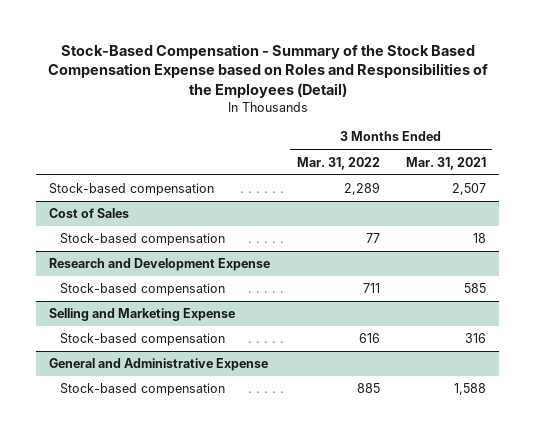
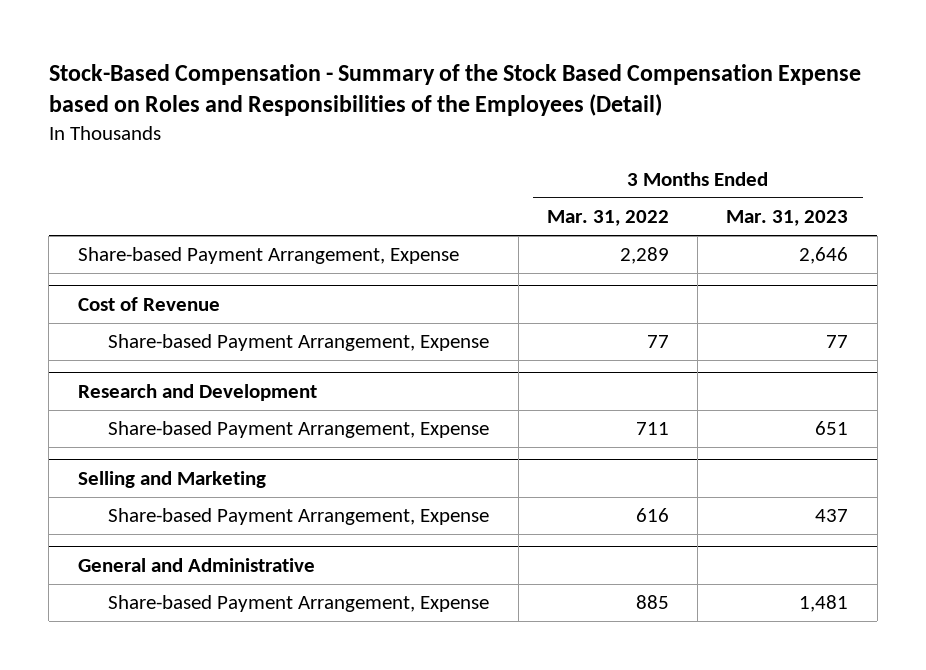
- | 3 Months Ended Mar. 31, 2022 | 3 Months Ended Mar. 31, 2021
+ | 3 Months Ended Mar. 31, 2022 | 3 Months Ended Mar. 31, 2023
- Stock-based compensation | 2,289 | 2,507
- Cost of Sales
- Stock-based compensation | 77 | 18
- Research and Development Expense
- Stock-based compensation | 711 | 585
- Selling and Marketing Expense
- Stock-based compensation | 616 | 316
- General and Administrative Expense
- Stock-based compensation | 885 | 1,588
+ Share-based Payment Arrangement, Expense | 2,289 | 2,646
+ Cost of Revenue
+ Share-based Payment Arrangement, Expense | 77 | 77
+ Research and Development
+ Share-based Payment Arrangement, Expense | 711 | 651
+ Selling and Marketing
+ Share-based Payment Arrangement, Expense | 616 | 437
+ General and Administrative
+ Share-based Payment Arrangement, Expense | 885 | 1,481

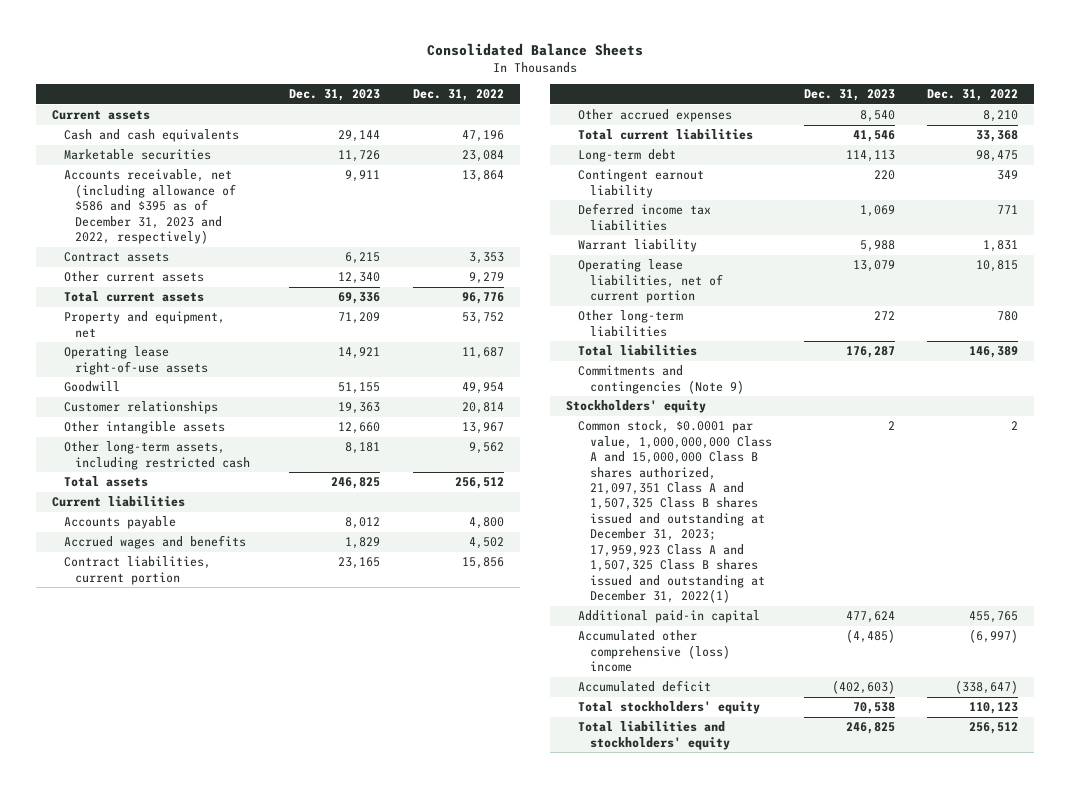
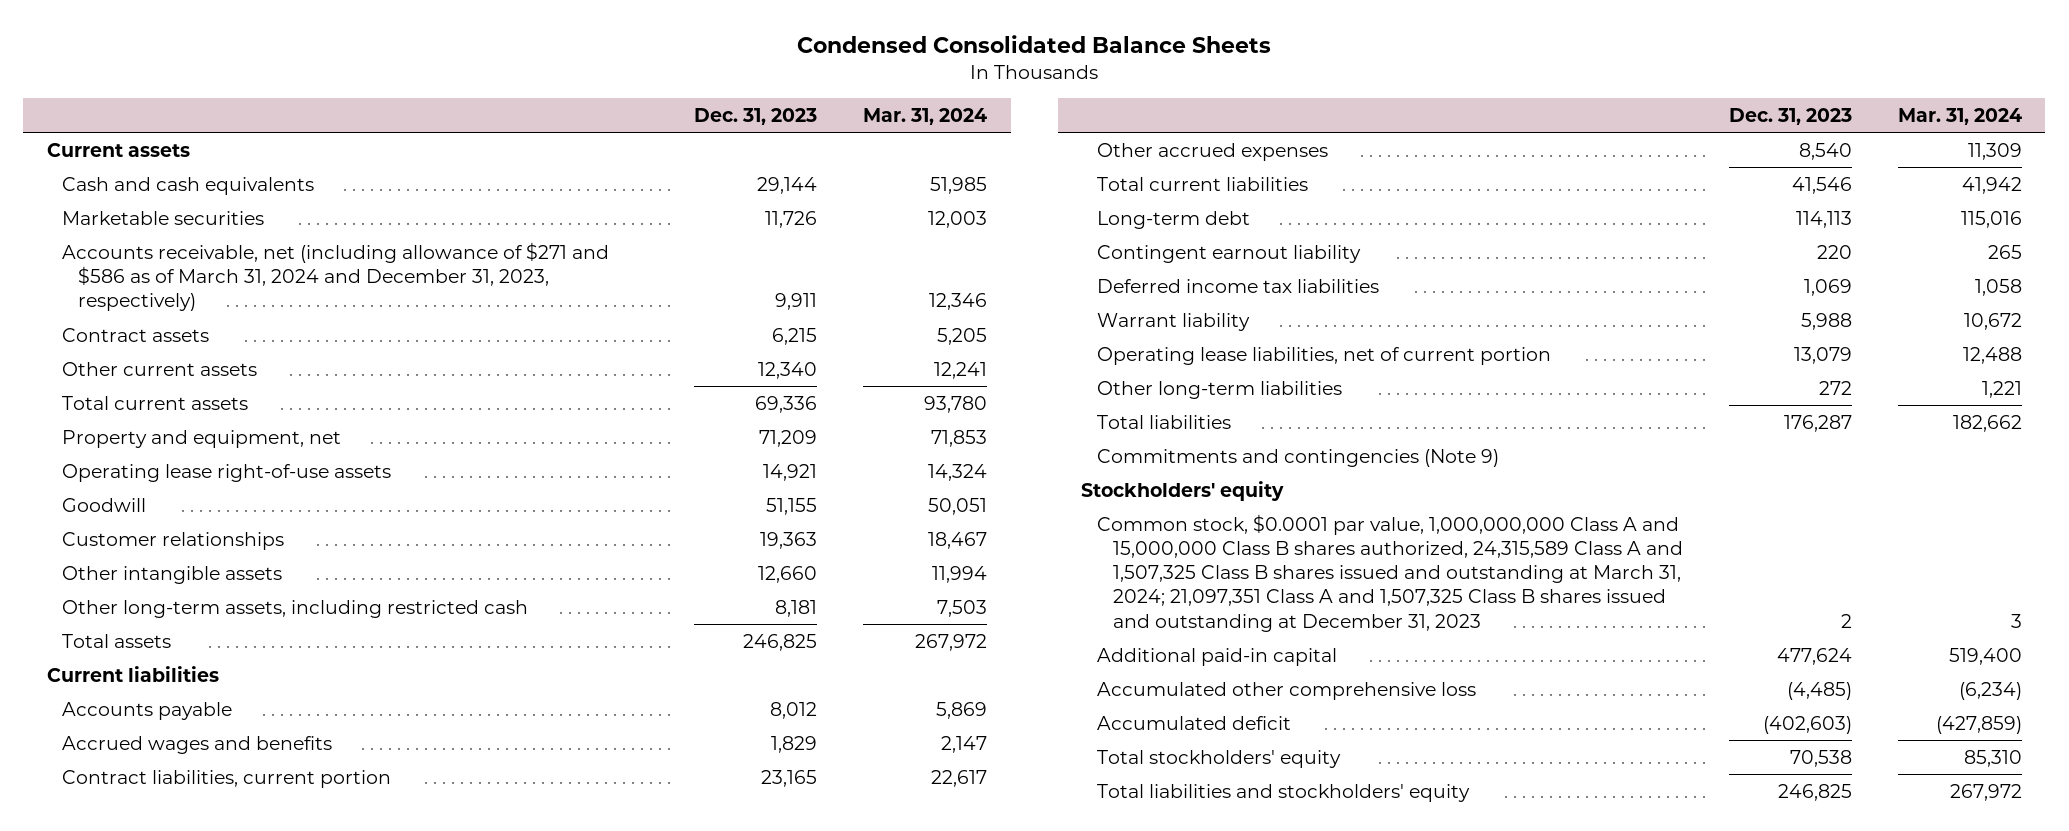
- Consolidated Balance Sheets
+ Condensed Consolidated Balance Sheets
- | Dec. 31, 2023 | Dec. 31, 2022
+ | Dec. 31, 2023 | Mar. 31, 2024
- Accounts receivable, net (including allowance of $586 and $395 as of December 31, 2023 and 2022, respectively) | 9,911 | 13,864
+ Accounts receivable, net (including allowance of $271 and $586 as of March 31, 2024 and December 31, 2023, respectively) | 9,911 | 12,346
- Common stock, $0.0001 par value, 1,000,000,000 Class A and 15,000,000 Class B shares authorized, 21,097,351 Class A and 1,507,325 Class B shares issued and outstanding at December 31, 2023; 17,959,923 Class A and 1,507,325 Class B shares issued and outstanding at December 31, 2022(1) | 2 | 2
+ Common stock, $0.0001 par value, 1,000,000,000 Class A and 15,000,000 Class B shares authorized, 24,315,589 Class A and 1,507,325 Class B shares issued and outstanding at March 31, 2024; 21,097,351 Class A and 1,507,325 Class B shares issued and outstanding at December 31, 2023 | 2 | 3
- Accumulated other comprehensive (loss) income | (4,485) | (6,997)
+ Accumulated other comprehensive loss | (4,485) | (6,234)

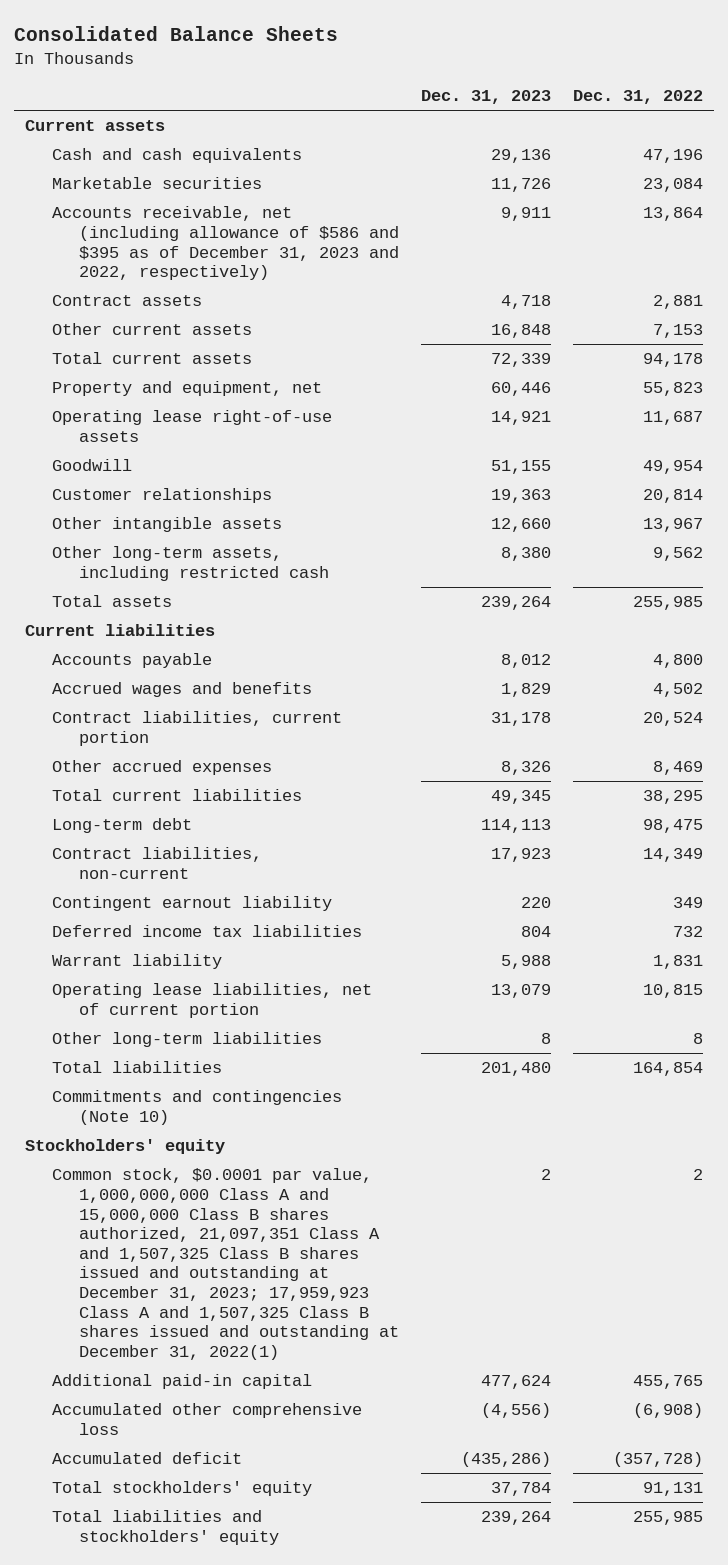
- Condensed Consolidated Balance Sheets
+ Consolidated Balance Sheets
- | Dec. 31, 2023 | Mar. 31, 2024
+ | Dec. 31, 2023 | Dec. 31, 2022
- Cash and cash equivalents | 29,144 | 51,985
+ Cash and cash equivalents | 29,136 | 47,196
- Accounts receivable, net (including allowance of $271 and $586 as of March 31, 2024 and December 31, 2023, respectively) | 9,911 | 12,346
- Contract assets | 6,215 | 5,205
- Other current assets | 12,340 | 12,241
- Total current assets | 69,336 | 93,780
- Property and equipment, net | 71,209 | 71,853
+ Accounts receivable, net (including allowance of $586 and $395 as of December 31, 2023 and 2022, respectively) | 9,911 | 13,864
+ Contract assets | 4,718 | 2,881
+ Other current assets | 16,848 | 7,153
+ Total current assets | 72,339 | 94,178
+ Property and equipment, net | 60,446 | 55,823
- Other long-term assets, including restricted cash | 8,181 | 7,503
- Total assets | 246,825 | 267,972
+ Other long-term assets, including restricted cash | 8,380 | 9,562
+ Total assets | 239,264 | 255,985
- Contract liabilities, current portion | 23,165 | 22,617
- Other accrued expenses | 8,540 | 11,309
- Total current liabilities | 41,546 | 41,942
+ Contract liabilities, current portion | 31,178 | 20,524
+ Other accrued expenses | 8,326 | 8,469
+ Total current liabilities | 49,345 | 38,295
+ Contract liabilities, non-current | 17,923 | 14,349
- Deferred income tax liabilities | 1,069 | 1,058
+ Deferred income tax liabilities | 804 | 732
- Other long-term liabilities | 272 | 1,221
- Total liabilities | 176,287 | 182,662
- Commitments and contingencies (Note 9)
+ Other long-term liabilities | 8 | 8
+ Total liabilities | 201,480 | 164,854
+ Commitments and contingencies (Note 10)
- Common stock, $0.0001 par value, 1,000,000,000 Class A and 15,000,000 Class B shares authorized, 24,315,589 Class A and 1,507,325 Class B shares issued and outstanding at March 31, 2024; 21,097,351 Class A and 1,507,325 Class B shares issued and outstanding at December 31, 2023 | 2 | 3
+ Common stock, $0.0001 par value, 1,000,000,000 Class A and 15,000,000 Class B shares authorized, 21,097,351 Class A and 1,507,325 Class B shares issued and outstanding at December 31, 2023; 17,959,923 Class A and 1,507,325 Class B shares issued and outstanding at December 31, 2022(1) | 2 | 2
- Accumulated other comprehensive loss | (4,485) | (6,234)
- Accumulated deficit | (402,603) | (427,859)
- Total stockholders' equity | 70,538 | 85,310
- Total liabilities and stockholders' equity | 246,825 | 267,972
+ Accumulated other comprehensive loss | (4,556) | (6,908)
+ Accumulated deficit | (435,286) | (357,728)
+ Total stockholders' equity | 37,784 | 91,131
+ Total liabilities and stockholders' equity | 239,264 | 255,985

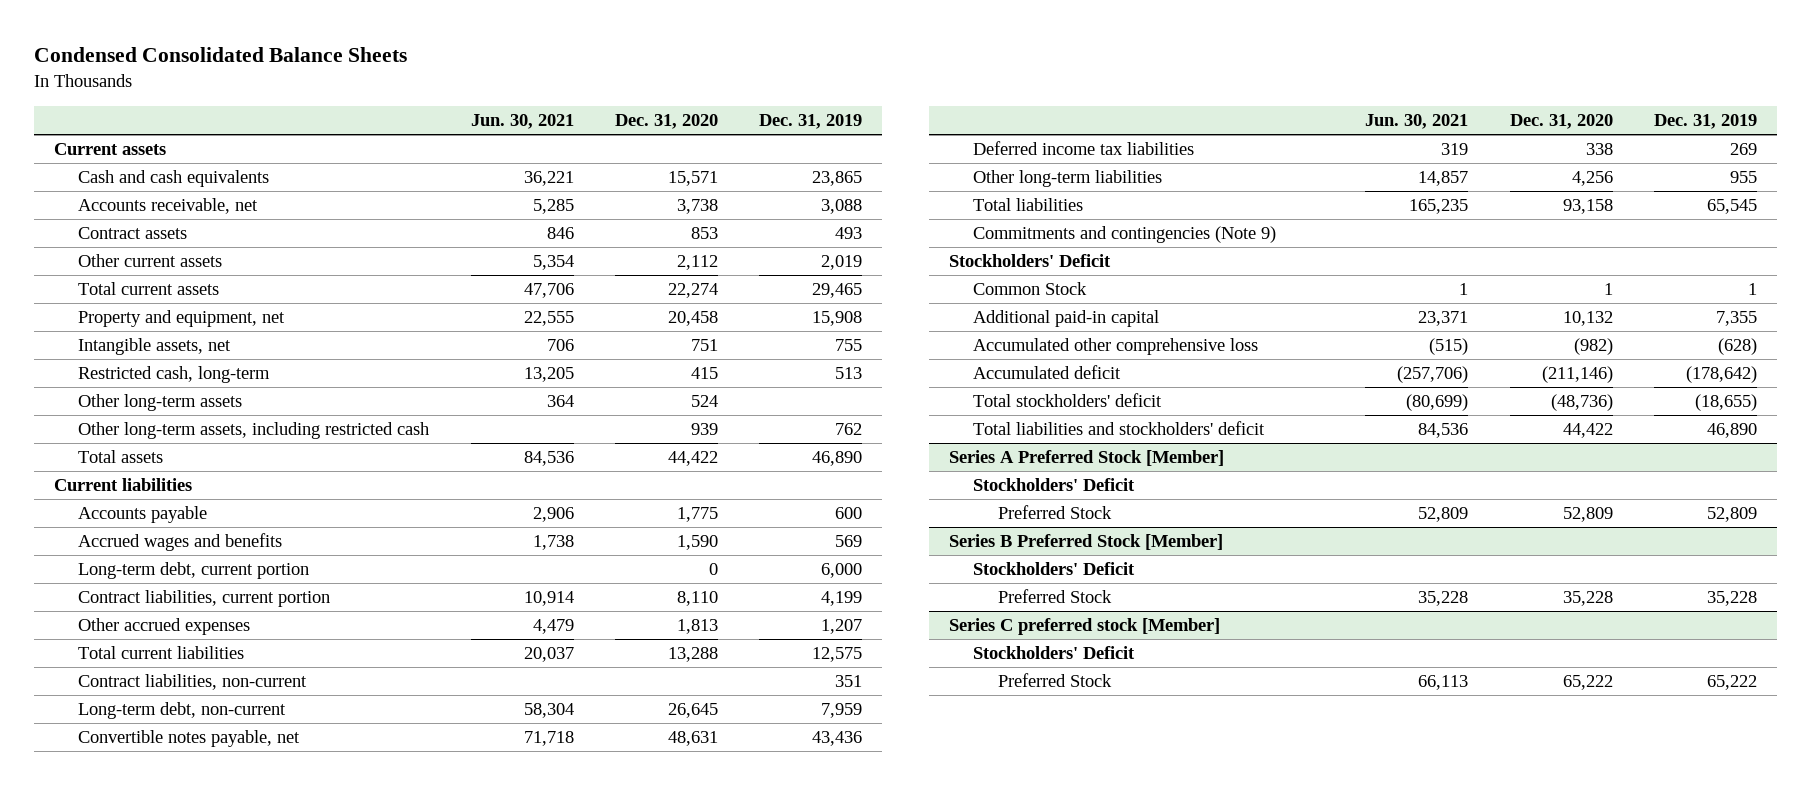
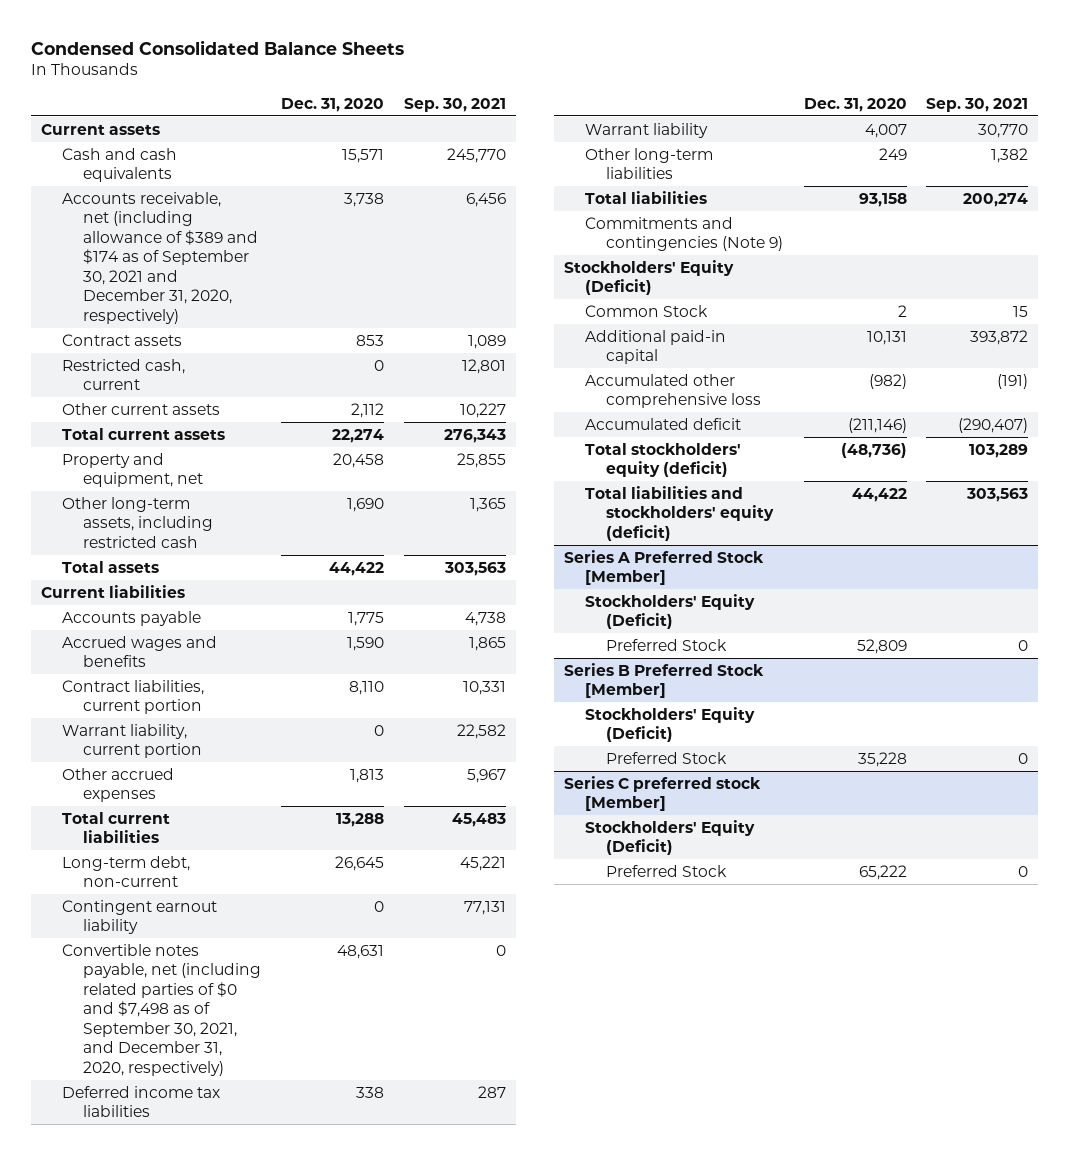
- | Jun. 30, 2021 | Dec. 31, 2020 | Dec. 31, 2019
+ | Dec. 31, 2020 | Sep. 30, 2021
- Accounts receivable, net | 5,285 | 3,738 | 3,088
+ Accounts receivable, net (including allowance of $389 and $174 as of September 30, 2021 and December 31, 2020, respectively) | 3,738 | 6,456
+ Restricted cash, current | 0 | 12,801
- Intangible assets, net | 706 | 751 | 755
- Restricted cash, long-term | 13,205 | 415 | 513
- Other long-term assets | 364 | 524 |
- Other long-term assets, including restricted cash | | 939 | 762
+ Other long-term assets, including restricted cash | 1,690 | 1,365
- Long-term debt, current portion | | 0 | 6,000
+ Warrant liability, current portion | 0 | 22,582
- Contract liabilities, non-current | | | 351
- Convertible notes payable, net | 71,718 | 48,631 | 43,436
+ Contingent earnout liability | 0 | 77,131
+ Convertible notes payable, net (including related parties of $0 and $7,498 as of September 30, 2021, and December 31, 2020, respectively) | 48,631 | 0
- Other long-term liabilities | 14,857 | 4,256 | 955
+ Warrant liability | 4,007 | 30,770
+ Other long-term liabilities | 249 | 1,382
- Stockholders' Deficit
- Common Stock | 1 | 1 | 1
- Additional paid-in capital | 23,371 | 10,132 | 7,355
+ Stockholders' Equity (Deficit)
+ Common Stock | 2 | 15
+ Additional paid-in capital | 10,131 | 393,872
- Total stockholders' deficit | (80,699) | (48,736) | (18,655)
- Total liabilities and stockholders' deficit | 84,536 | 44,422 | 46,890
+ Total stockholders' equity (deficit) | (48,736) | 103,289
+ Total liabilities and stockholders' equity (deficit) | 44,422 | 303,563
@ Series A Preferred Stock [Member]
- Stockholders' Deficit
+ Stockholders' Equity (Deficit)
@ Series B Preferred Stock [Member]
- Stockholders' Deficit
+ Stockholders' Equity (Deficit)
@ Series C preferred stock [Member]
- Stockholders' Deficit
+ Stockholders' Equity (Deficit)

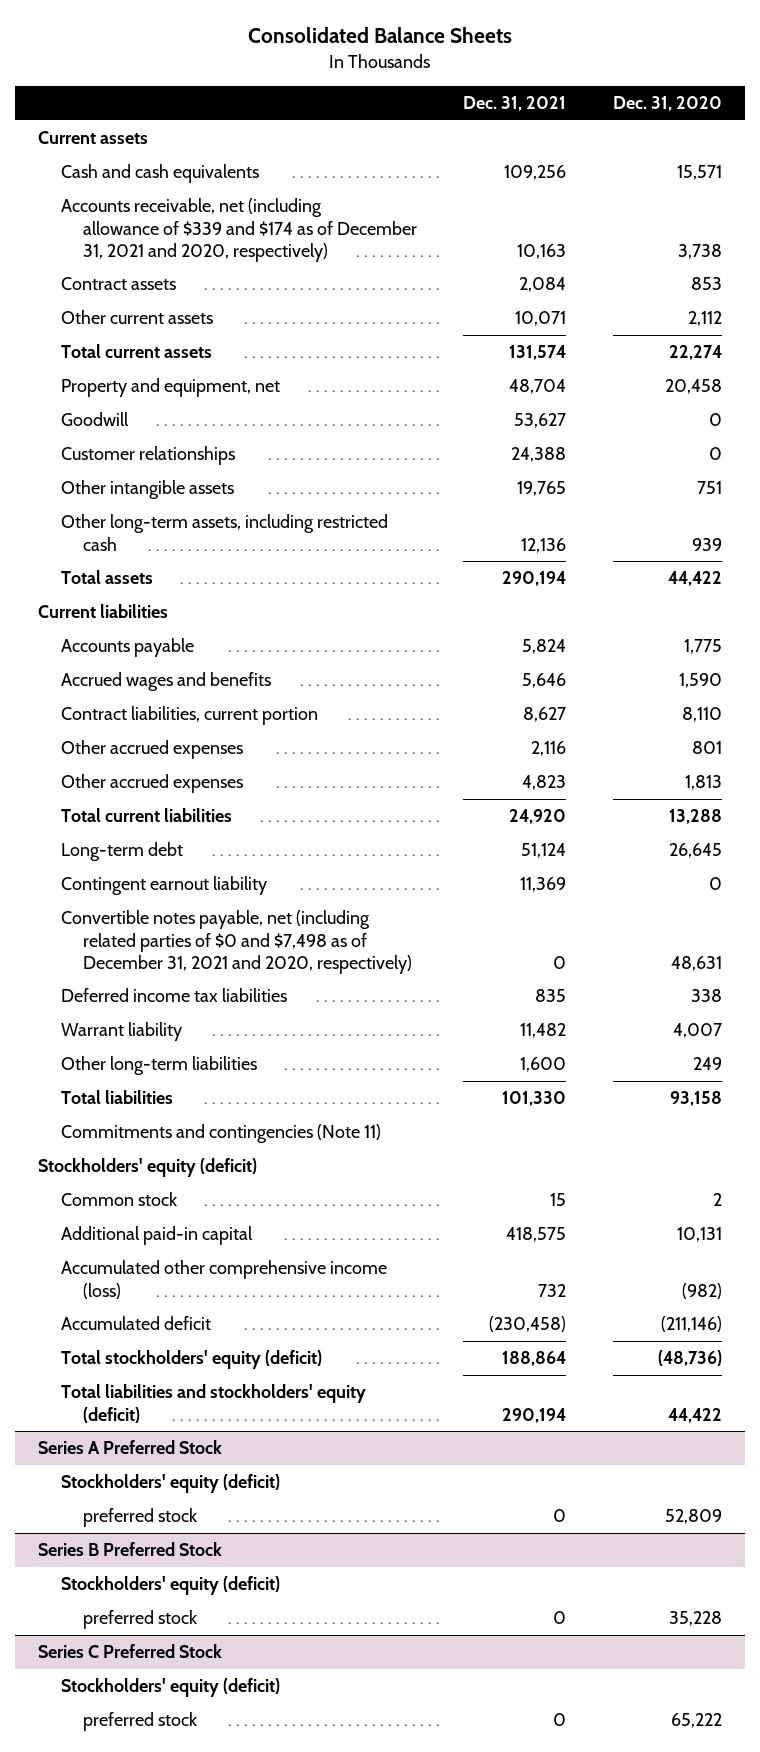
- Condensed Consolidated Balance Sheets
+ Consolidated Balance Sheets
- | Dec. 31, 2020 | Sep. 30, 2021
+ | Dec. 31, 2021 | Dec. 31, 2020
- Accounts receivable, net (including allowance of $389 and $174 as of September 30, 2021 and December 31, 2020, respectively) | 3,738 | 6,456
+ Accounts receivable, net (including allowance of $339 and $174 as of December 31, 2021 and 2020, respectively) | 10,163 | 3,738
- Restricted cash, current | 0 | 12,801
- Other long-term assets, including restricted cash | 1,690 | 1,365
+ Goodwill | 53,627 | 0
+ Customer relationships | 24,388 | 0
+ Other intangible assets | 19,765 | 751
+ Other long-term assets, including restricted cash | 12,136 | 939
- Warrant liability, current portion | 0 | 22,582
+ Other accrued expenses | 2,116 | 801
- Long-term debt, non-current | 26,645 | 45,221
+ Long-term debt | 51,124 | 26,645
- Convertible notes payable, net (including related parties of $0 and $7,498 as of September 30, 2021, and December 31, 2020, respectively) | 48,631 | 0
+ Convertible notes payable, net (including related parties of $0 and $7,498 as of December 31, 2021 and 2020, respectively) | 0 | 48,631
- Commitments and contingencies (Note 9)
- Stockholders' Equity (Deficit)
- Common Stock | 2 | 15
+ Commitments and contingencies (Note 11)
+ Stockholders' equity (deficit)
+ Common stock | 15 | 2
- Accumulated other comprehensive loss | (982) | (191)
+ Accumulated other comprehensive income (loss) | 732 | (982)
- Series A Preferred Stock [Member]
- Stockholders' Equity (Deficit)
- Preferred Stock | 52,809 | 0
- Series B Preferred Stock [Member]
- Stockholders' Equity (Deficit)
- Preferred Stock | 35,228 | 0
- Series C preferred stock [Member]
- Stockholders' Equity (Deficit)
- Preferred Stock | 65,222 | 0
+ Series A Preferred Stock
+ Stockholders' equity (deficit)
+ preferred stock | 0 | 52,809
+ Series B Preferred Stock
+ Stockholders' equity (deficit)
+ preferred stock | 0 | 35,228
+ Series C Preferred Stock
+ Stockholders' equity (deficit)
+ preferred stock | 0 | 65,222

